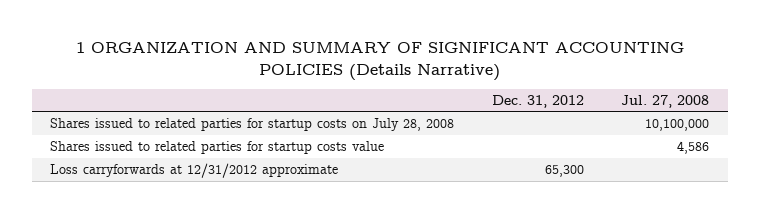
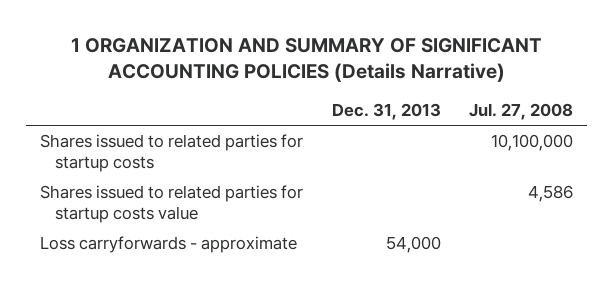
- | Dec. 31, 2012 | Jul. 27, 2008
+ | Dec. 31, 2013 | Jul. 27, 2008
- Shares issued to related parties for startup costs on July 28, 2008 | | 10,100,000
+ Shares issued to related parties for startup costs | | 10,100,000
- Loss carryforwards at 12/31/2012 approximate | 65,300 |
+ Loss carryforwards - approximate | 54,000 |

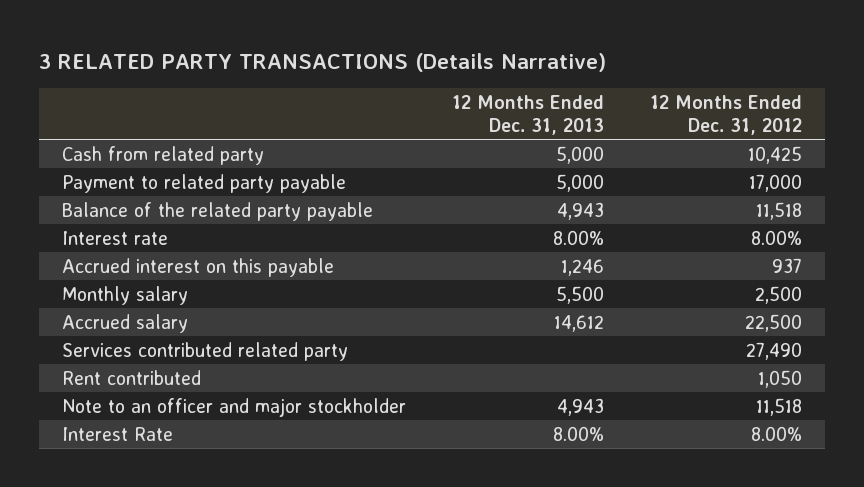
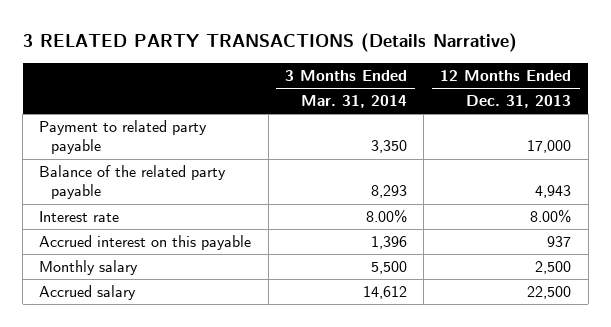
- | 12 Months Ended Dec. 31, 2013 | 12 Months Ended Dec. 31, 2012
+ | 3 Months Ended Mar. 31, 2014 | 12 Months Ended Dec. 31, 2013
- Cash from related party | 5,000 | 10,425
- Payment to related party payable | 5,000 | 17,000
+ Payment to related party payable | 3,350 | 17,000
- Accrued interest on this payable | 1,246 | 937
- Monthly salary | 5,500 | 2,500
- Accrued salary | 14,612 | 22,500
- Services contributed related party | | 27,490
- Rent contributed | | 1,050
- Note to an officer and major stockholder | 4,943 | 11,518
- Interest Rate | 8.00% | 8.00%
+ Accrued interest on this payable | 1,396 | 937
+ Monthly salary | 5,500 | 2,500
+ Accrued salary | 14,612 | 22,500

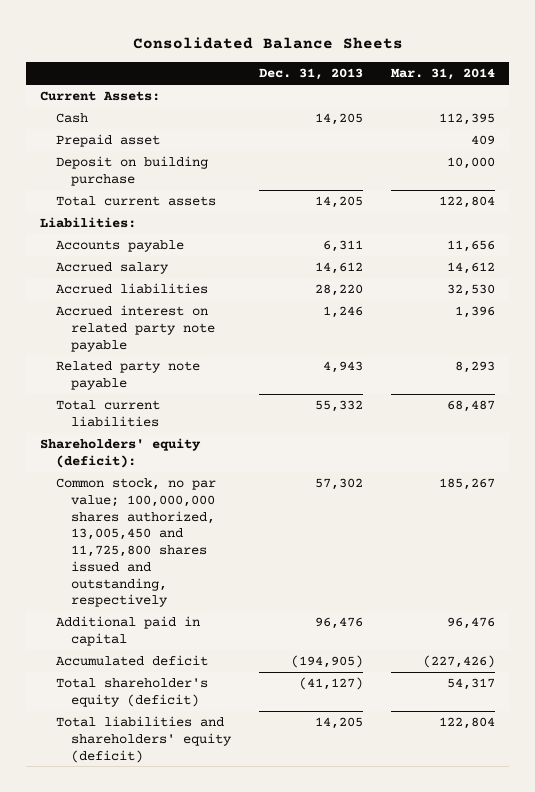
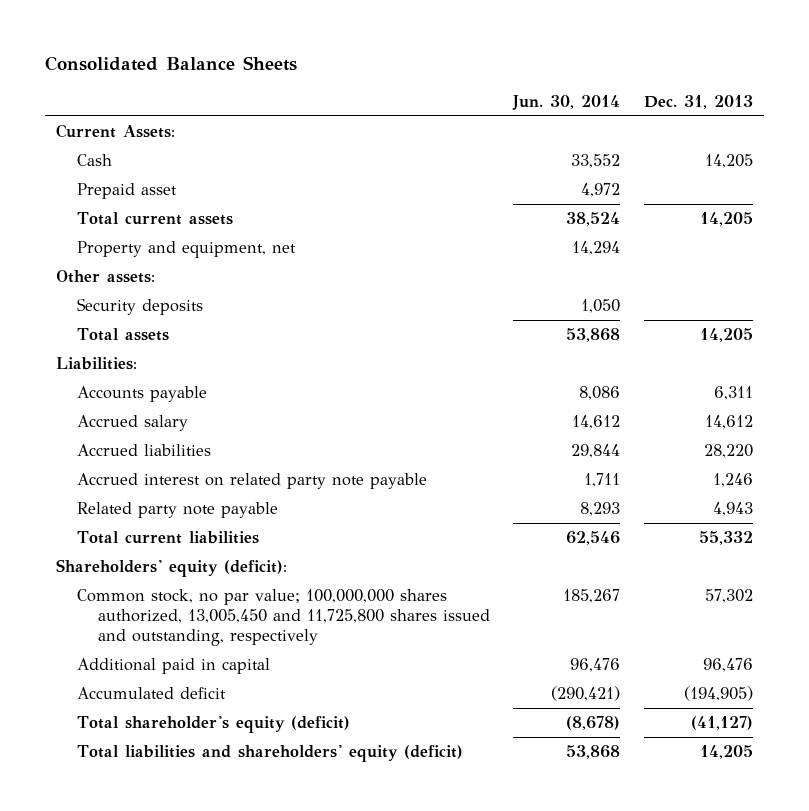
- | Dec. 31, 2013 | Mar. 31, 2014
+ | Jun. 30, 2014 | Dec. 31, 2013
- Deposit on building purchase | | 10,000
+ Property and equipment, net | 14,294 |
+ Other assets:
+ Security deposits | 1,050 |
+ Total assets | 53,868 | 14,205

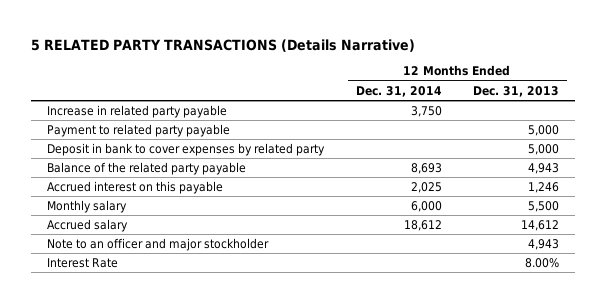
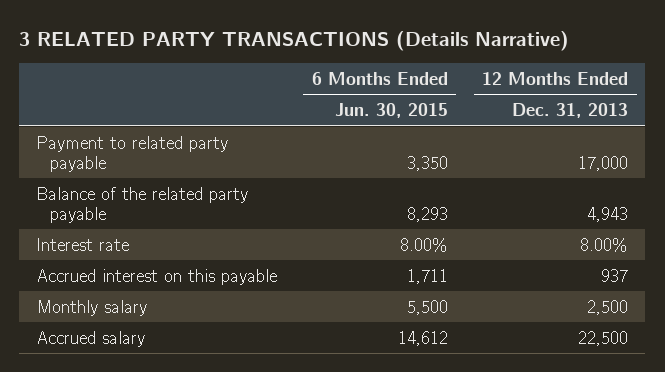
- 5 RELATED PARTY TRANSACTIONS (Details Narrative)
+ 3 RELATED PARTY TRANSACTIONS (Details Narrative)
- | 12 Months Ended Dec. 31, 2014 | 12 Months Ended Dec. 31, 2013
+ | 6 Months Ended Jun. 30, 2015 | 12 Months Ended Dec. 31, 2013
- Increase in related party payable | 3,750 |
- Payment to related party payable | | 5,000
- Deposit in bank to cover expenses by related party | | 5,000
+ Payment to related party payable | 3,350 | 17,000
- Accrued interest on this payable | 2,025 | 1,246
- Monthly salary | 6,000 | 5,500
- Accrued salary | 18,612 | 14,612
- Note to an officer and major stockholder | | 4,943
- Interest Rate | | 8.00%
+ Interest rate | 8.00% | 8.00%
+ Accrued interest on this payable | 1,711 | 937
+ Monthly salary | 5,500 | 2,500
+ Accrued salary | 14,612 | 22,500

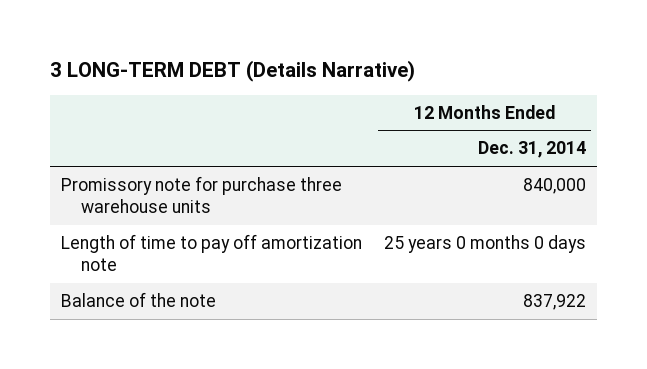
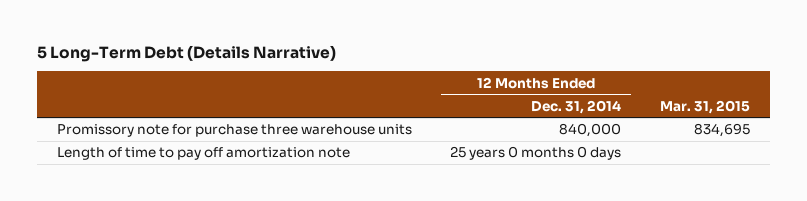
- 3 LONG-TERM DEBT (Details Narrative)
+ 5 Long-Term Debt (Details Narrative)
- | 12 Months Ended Dec. 31, 2014
+ | 12 Months Ended Dec. 31, 2014 | Mar. 31, 2015
- Balance of the note | 837,922

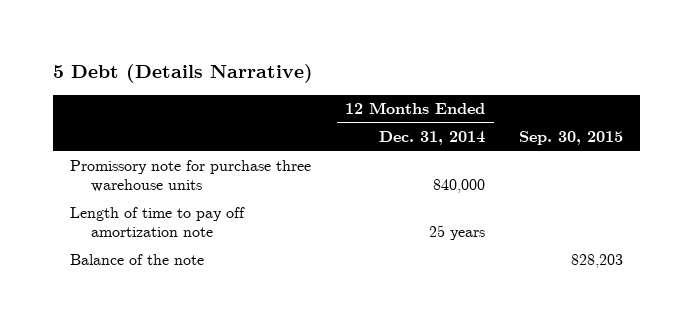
- 5 Long-Term Debt (Details Narrative)
+ 5 Debt (Details Narrative)
- | 12 Months Ended Dec. 31, 2014 | Mar. 31, 2015
+ | 12 Months Ended Dec. 31, 2014 | Sep. 30, 2015
- Length of time to pay off amortization note | 25 years 0 months 0 days |
+ Length of time to pay off amortization note | 25 years |
+ Balance of the note | | 828,203

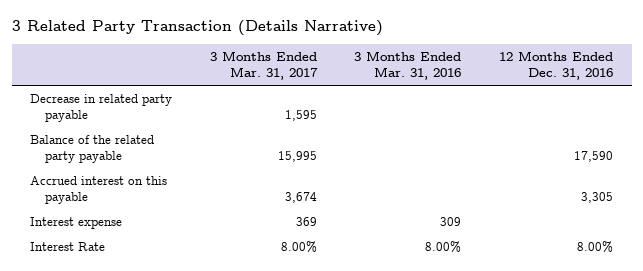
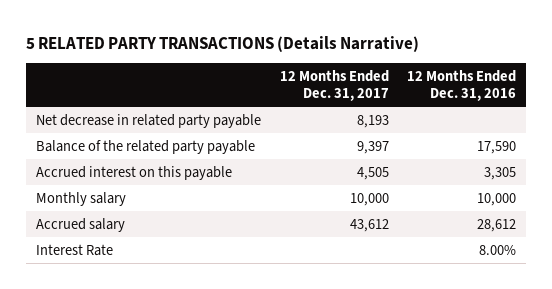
- 3 Related Party Transaction (Details Narrative)
+ 5 RELATED PARTY TRANSACTIONS (Details Narrative)
- | 3 Months Ended Mar. 31, 2017 | 3 Months Ended Mar. 31, 2016 | 12 Months Ended Dec. 31, 2016
+ | 12 Months Ended Dec. 31, 2017 | 12 Months Ended Dec. 31, 2016
- Decrease in related party payable | 1,595 | |
+ Net decrease in related party payable | 8,193 |
- Interest expense | 369 | 309 |
+ Monthly salary | 10,000 | 10,000
+ Accrued salary | 43,612 | 28,612

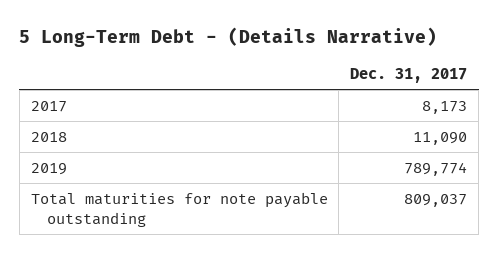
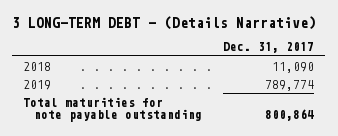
- 5 Long-Term Debt - (Details Narrative)
+ 3 LONG-TERM DEBT - (Details Narrative)
- 2017 | 8,173
- Total maturities for note payable outstanding | 809,037
+ Total maturities for note payable outstanding | 800,864

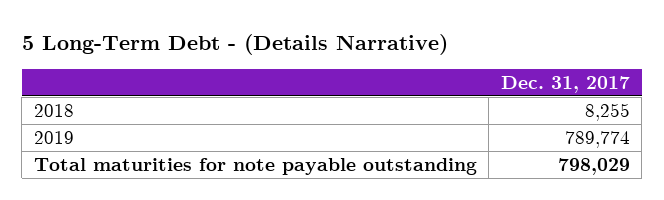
- 3 LONG-TERM DEBT - (Details Narrative)
+ 5 Long-Term Debt - (Details Narrative)
- 2018 | 11,090
+ 2018 | 8,255
- Total maturities for note payable outstanding | 800,864
+ Total maturities for note payable outstanding | 798,029

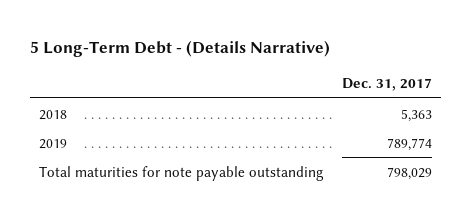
- 2018 | 8,255
+ 2018 | 5,363

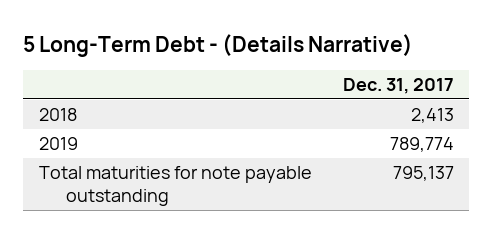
- 2018 | 5,363
+ 2018 | 2,413
- Total maturities for note payable outstanding | 798,029
+ Total maturities for note payable outstanding | 795,137

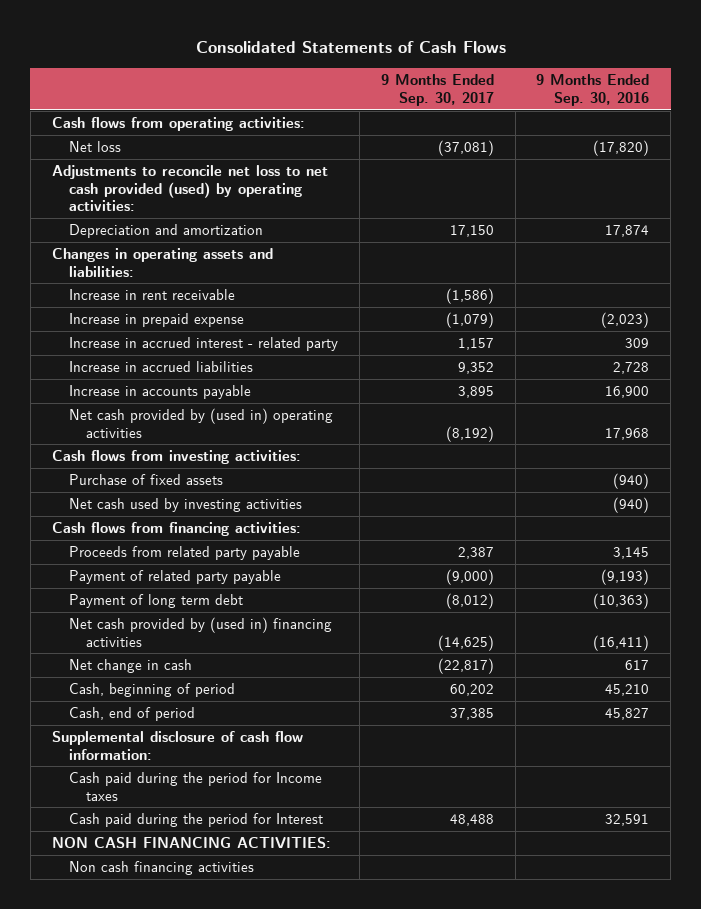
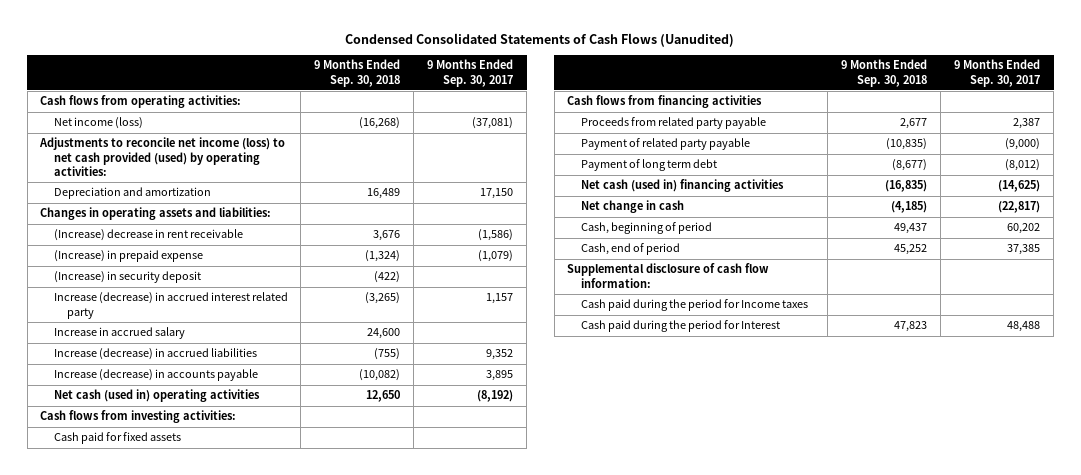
- Consolidated Statements of Cash Flows
+ Condensed Consolidated Statements of Cash Flows (Uanudited)
- | 9 Months Ended Sep. 30, 2017 | 9 Months Ended Sep. 30, 2016
+ | 9 Months Ended Sep. 30, 2018 | 9 Months Ended Sep. 30, 2017
- Net loss | (37,081) | (17,820)
- Adjustments to reconcile net loss to net cash provided (used) by operating activities:
+ Net income (loss) | (16,268) | (37,081)
+ Adjustments to reconcile net income (loss) to net cash provided (used) by operating activities:
- Increase in rent receivable | (1,586) |
- Increase in prepaid expense | (1,079) | (2,023)
- Increase in accrued interest - related party | 1,157 | 309
- Increase in accrued liabilities | 9,352 | 2,728
- Increase in accounts payable | 3,895 | 16,900
- Net cash provided by (used in) operating activities | (8,192) | 17,968
+ (Increase) decrease in rent receivable | 3,676 | (1,586)
+ (Increase) in prepaid expense | (1,324) | (1,079)
+ (Increase) in security deposit | (422) |
+ Increase (decrease) in accrued interest related party | (3,265) | 1,157
+ Increase in accrued salary | 24,600 |
+ Increase (decrease) in accrued liabilities | (755) | 9,352
+ Increase (decrease) in accounts payable | (10,082) | 3,895
+ Net cash (used in) operating activities | 12,650 | (8,192)
- Purchase of fixed assets | | (940)
- Net cash used by investing activities | | (940)
- Cash flows from financing activities:
+ Cash paid for fixed assets
+ Cash flows from financing activities
- Net cash provided by (used in) financing activities | (14,625) | (16,411)
+ Net cash (used in) financing activities | (16,835) | (14,625)
- NON CASH FINANCING ACTIVITIES:
- Non cash financing activities

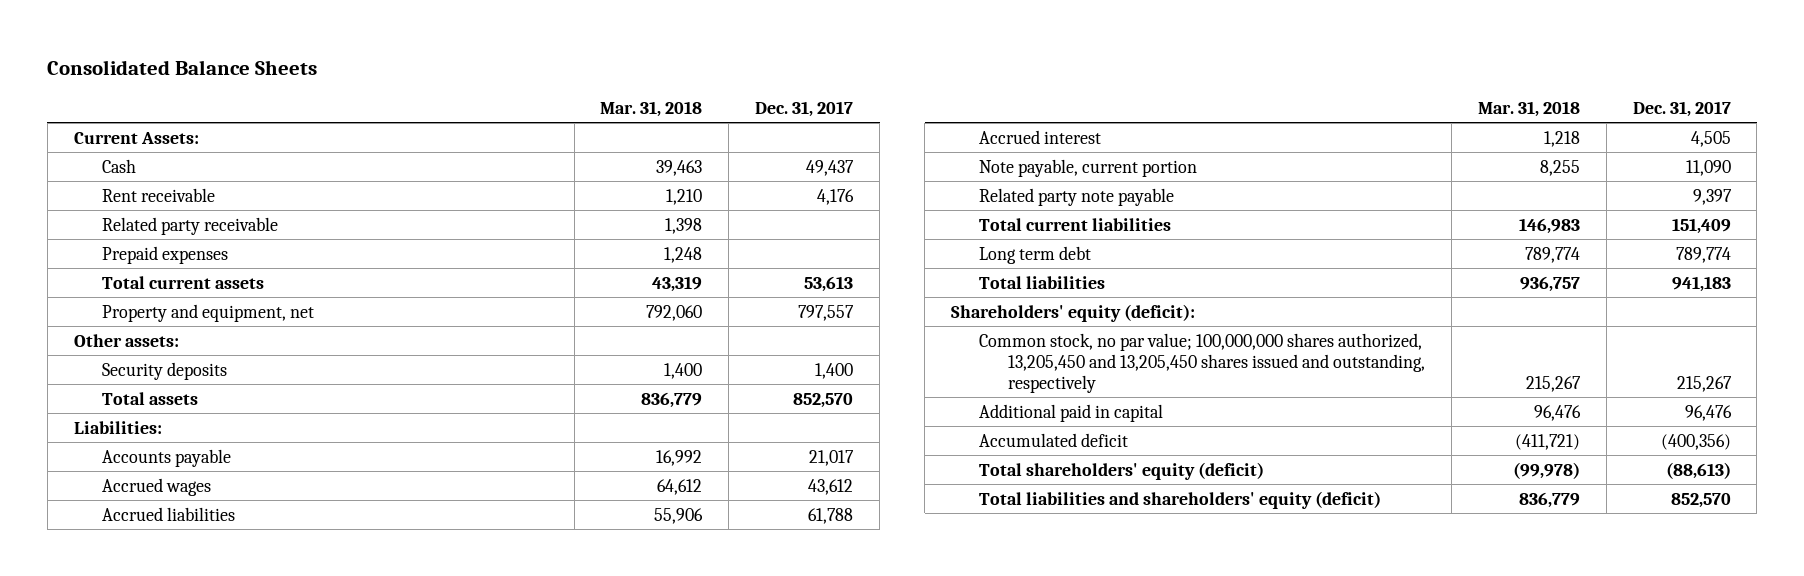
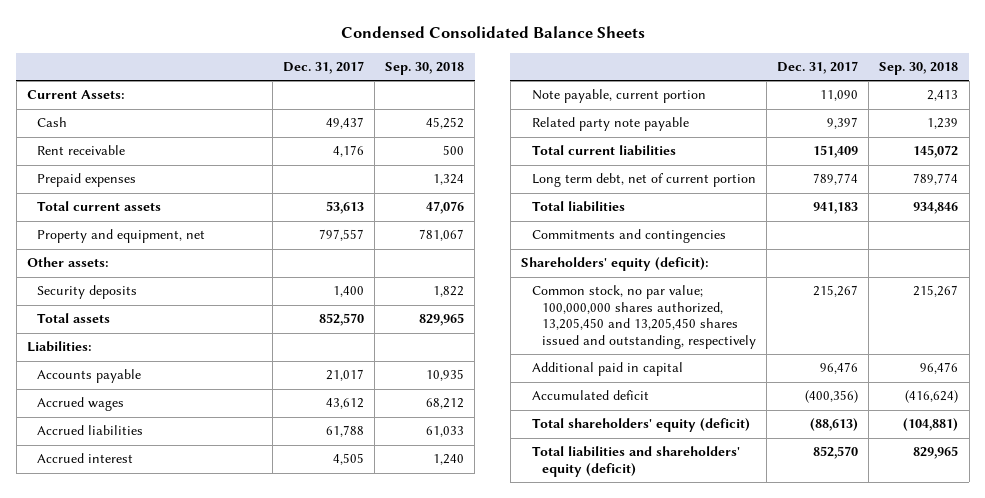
- Consolidated Balance Sheets
+ Condensed Consolidated Balance Sheets
- | Mar. 31, 2018 | Dec. 31, 2017
+ | Dec. 31, 2017 | Sep. 30, 2018
- Related party receivable | 1,398 |
- Long term debt | 789,774 | 789,774
+ Long term debt, net of current portion | 789,774 | 789,774
+ Commitments and contingencies

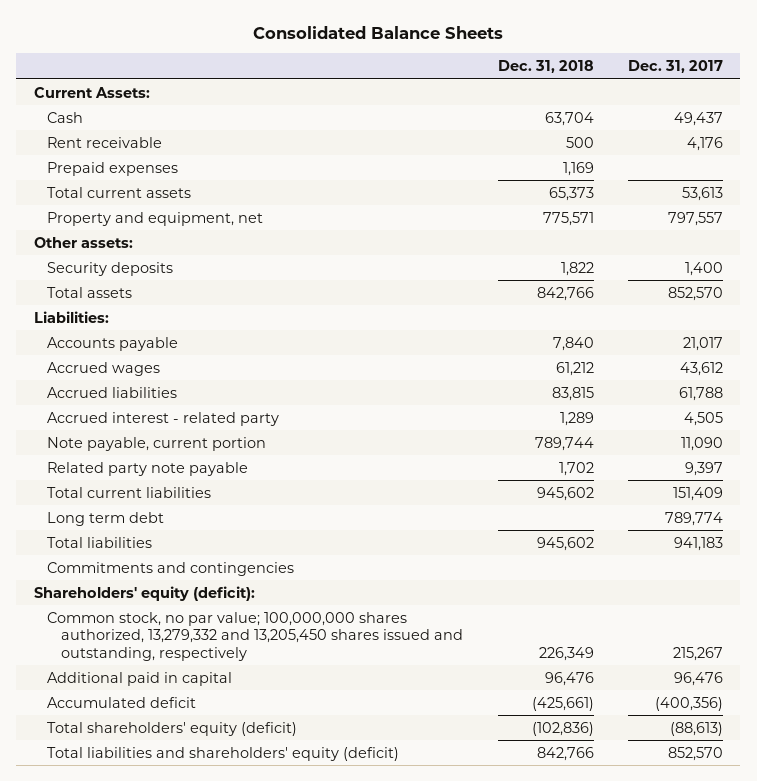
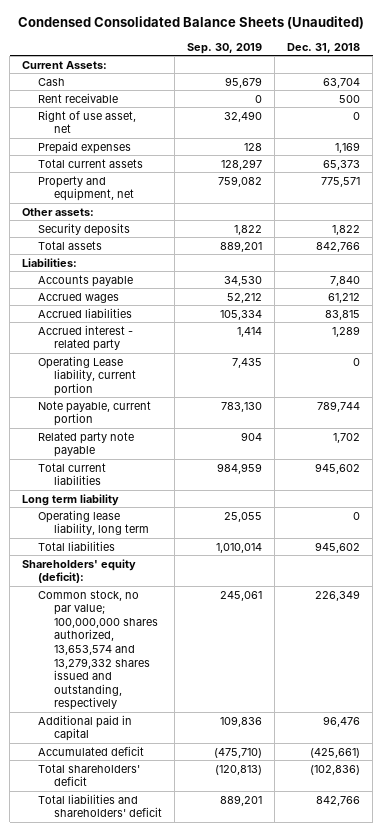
- Consolidated Balance Sheets
+ Condensed Consolidated Balance Sheets (Unaudited)
- | Dec. 31, 2018 | Dec. 31, 2017
+ | Sep. 30, 2019 | Dec. 31, 2018
+ Right of use asset, net | 32,490 | 0
+ Operating Lease liability, current portion | 7,435 | 0
- Long term debt | | 789,774
+ Long term liability
+ Operating lease liability, long term | 25,055 | 0
- Commitments and contingencies
- Common stock, no par value; 100,000,000 shares authorized, 13,279,332 and 13,205,450 shares issued and outstanding, respectively | 226,349 | 215,267
+ Common stock, no par value; 100,000,000 shares authorized, 13,653,574 and 13,279,332 shares issued and outstanding, respectively | 245,061 | 226,349
- Total shareholders' equity (deficit) | (102,836) | (88,613)
- Total liabilities and shareholders' equity (deficit) | 842,766 | 852,570
+ Total shareholders' deficit | (120,813) | (102,836)
+ Total liabilities and shareholders' deficit | 889,201 | 842,766

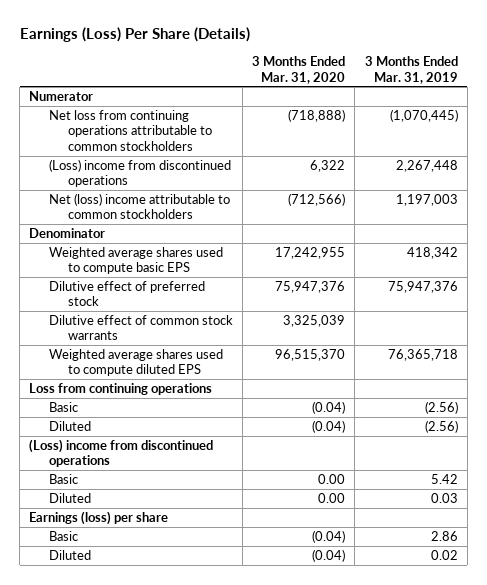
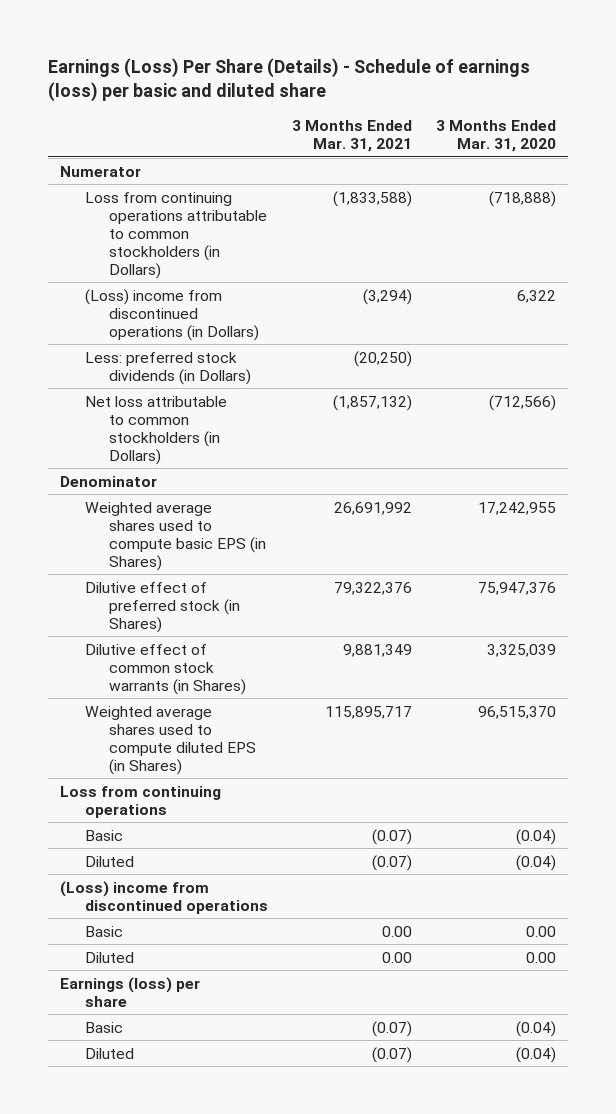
- Earnings (Loss) Per Share (Details)
+ Earnings (Loss) Per Share (Details) - Schedule of earnings (loss) per basic and diluted share
- | 3 Months Ended Mar. 31, 2020 | 3 Months Ended Mar. 31, 2019
+ | 3 Months Ended Mar. 31, 2021 | 3 Months Ended Mar. 31, 2020
- Net loss from continuing operations attributable to common stockholders | (718,888) | (1,070,445)
- (Loss) income from discontinued operations | 6,322 | 2,267,448
- Net (loss) income attributable to common stockholders | (712,566) | 1,197,003
+ Loss from continuing operations attributable to common stockholders (in Dollars) | (1,833,588) | (718,888)
+ (Loss) income from discontinued operations (in Dollars) | (3,294) | 6,322
+ Less: preferred stock dividends (in Dollars) | (20,250) |
+ Net loss attributable to common stockholders (in Dollars) | (1,857,132) | (712,566)
- Weighted average shares used to compute basic EPS | 17,242,955 | 418,342
- Dilutive effect of preferred stock | 75,947,376 | 75,947,376
- Dilutive effect of common stock warrants | 3,325,039 |
- Weighted average shares used to compute diluted EPS | 96,515,370 | 76,365,718
+ Weighted average shares used to compute basic EPS (in Shares) | 26,691,992 | 17,242,955
+ Dilutive effect of preferred stock (in Shares) | 79,322,376 | 75,947,376
+ Dilutive effect of common stock warrants (in Shares) | 9,881,349 | 3,325,039
+ Weighted average shares used to compute diluted EPS (in Shares) | 115,895,717 | 96,515,370

